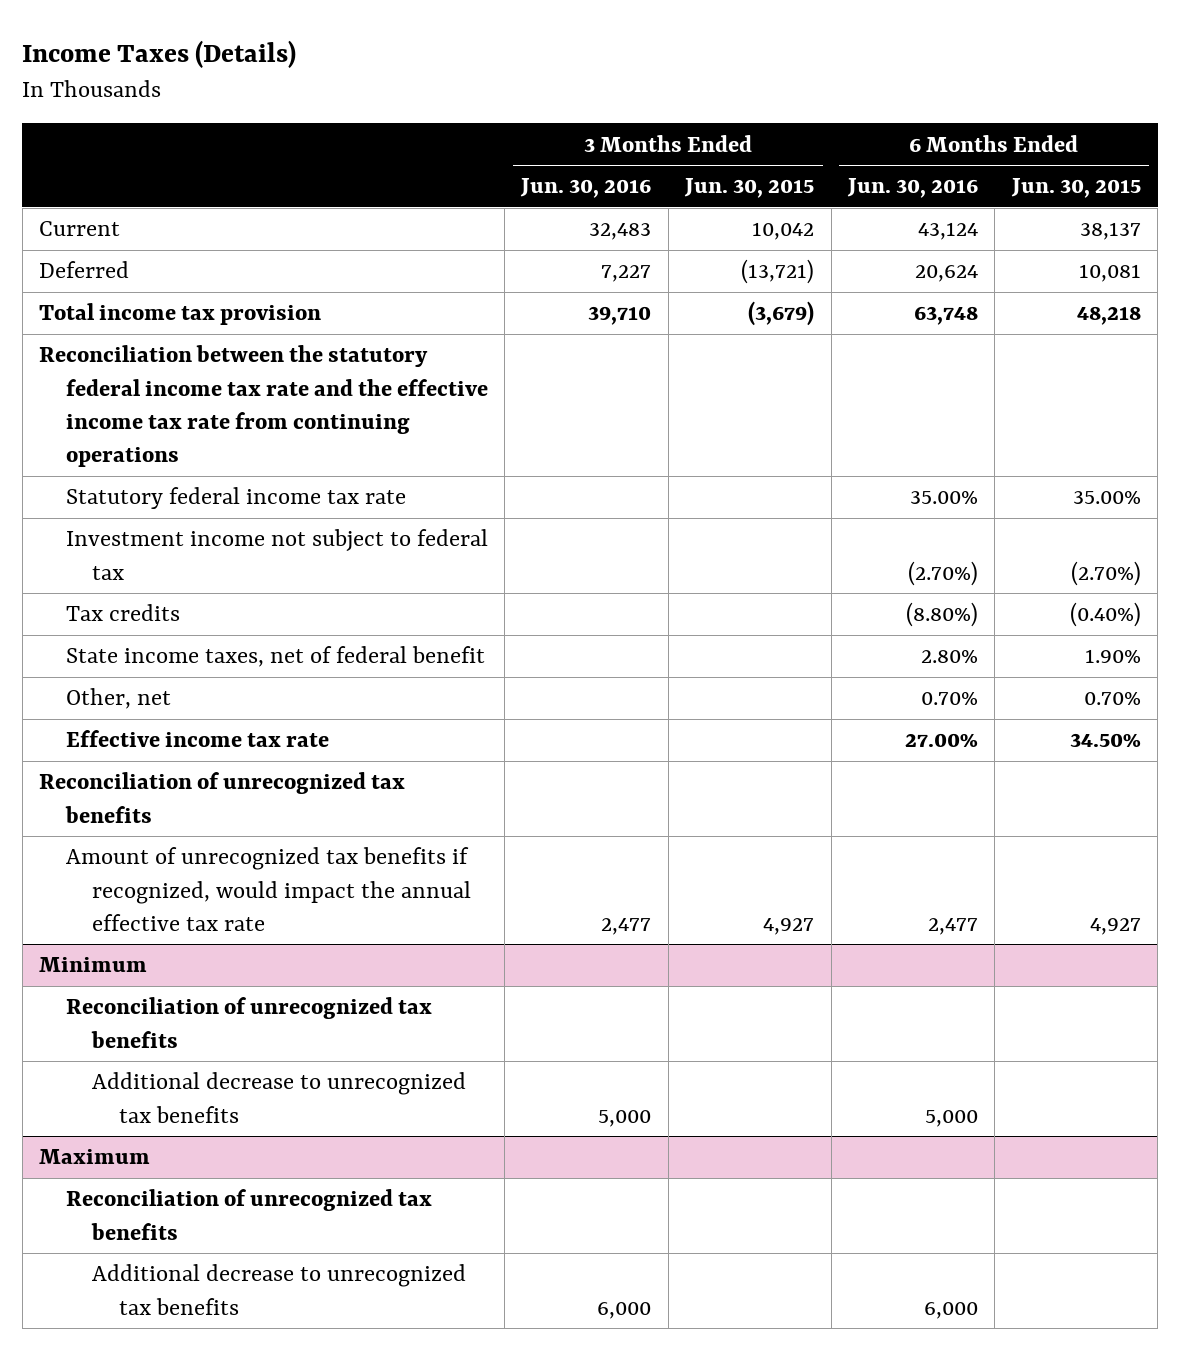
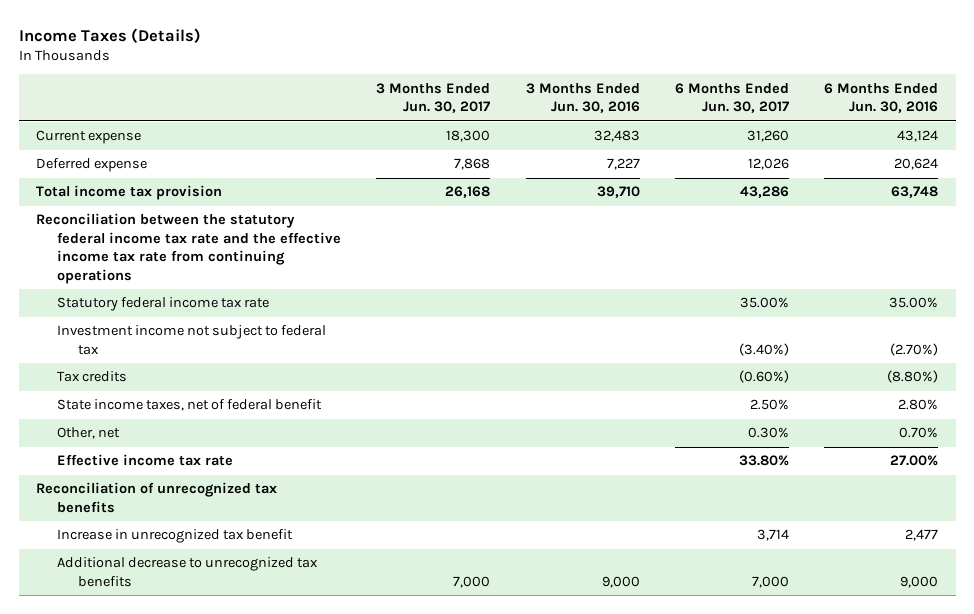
- | 3 Months Ended Jun. 30, 2016 | 3 Months Ended Jun. 30, 2015 | 6 Months Ended Jun. 30, 2016 | 6 Months Ended Jun. 30, 2015
+ | 3 Months Ended Jun. 30, 2017 | 3 Months Ended Jun. 30, 2016 | 6 Months Ended Jun. 30, 2017 | 6 Months Ended Jun. 30, 2016
- Current | 32,483 | 10,042 | 43,124 | 38,137
- Deferred | 7,227 | (13,721) | 20,624 | 10,081
+ Current expense | 18,300 | 32,483 | 31,260 | 43,124
+ Deferred expense | 7,868 | 7,227 | 12,026 | 20,624
- Amount of unrecognized tax benefits if recognized, would impact the annual effective tax rate | 2,477 | 4,927 | 2,477 | 4,927
- Minimum
- Reconciliation of unrecognized tax benefits
- Additional decrease to unrecognized tax benefits | 5,000 | | 5,000 |
- Maximum
- Reconciliation of unrecognized tax benefits
- Additional decrease to unrecognized tax benefits | 6,000 | | 6,000 |
+ Increase in unrecognized tax benefit | | | 3,714 | 2,477
+ Additional decrease to unrecognized tax benefits | 7,000 | 9,000 | 7,000 | 9,000

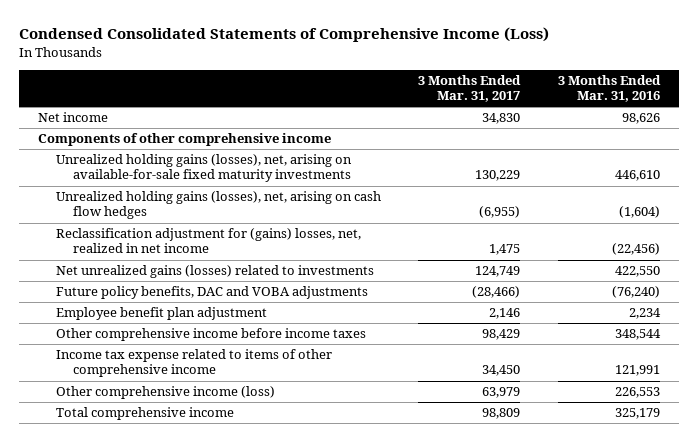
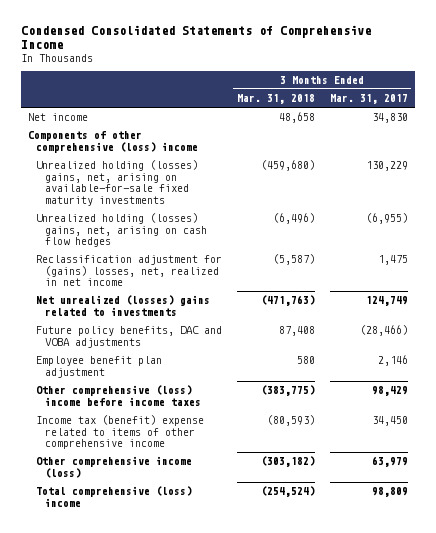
- Condensed Consolidated Statements of Comprehensive Income (Loss)
+ Condensed Consolidated Statements of Comprehensive Income
- | 3 Months Ended Mar. 31, 2017 | 3 Months Ended Mar. 31, 2016
+ | 3 Months Ended Mar. 31, 2018 | 3 Months Ended Mar. 31, 2017
- Components of other comprehensive income
- Unrealized holding gains (losses), net, arising on available-for-sale fixed maturity investments | 130,229 | 446,610
- Unrealized holding gains (losses), net, arising on cash flow hedges | (6,955) | (1,604)
+ Components of other comprehensive (loss) income
+ Unrealized holding (losses) gains, net, arising on available-for-sale fixed maturity investments | (459,680) | 130,229
+ Unrealized holding (losses) gains, net, arising on cash flow hedges | (6,496) | (6,955)
- Net unrealized gains (losses) related to investments | 124,749 | 422,550
+ Net unrealized (losses) gains related to investments | (471,763) | 124,749
- Other comprehensive income before income taxes | 98,429 | 348,544
- Income tax expense related to items of other comprehensive income | 34,450 | 121,991
+ Other comprehensive (loss) income before income taxes | (383,775) | 98,429
+ Income tax (benefit) expense related to items of other comprehensive income | (80,593) | 34,450
- Total comprehensive income | 98,809 | 325,179
+ Total comprehensive (loss) income | (254,524) | 98,809

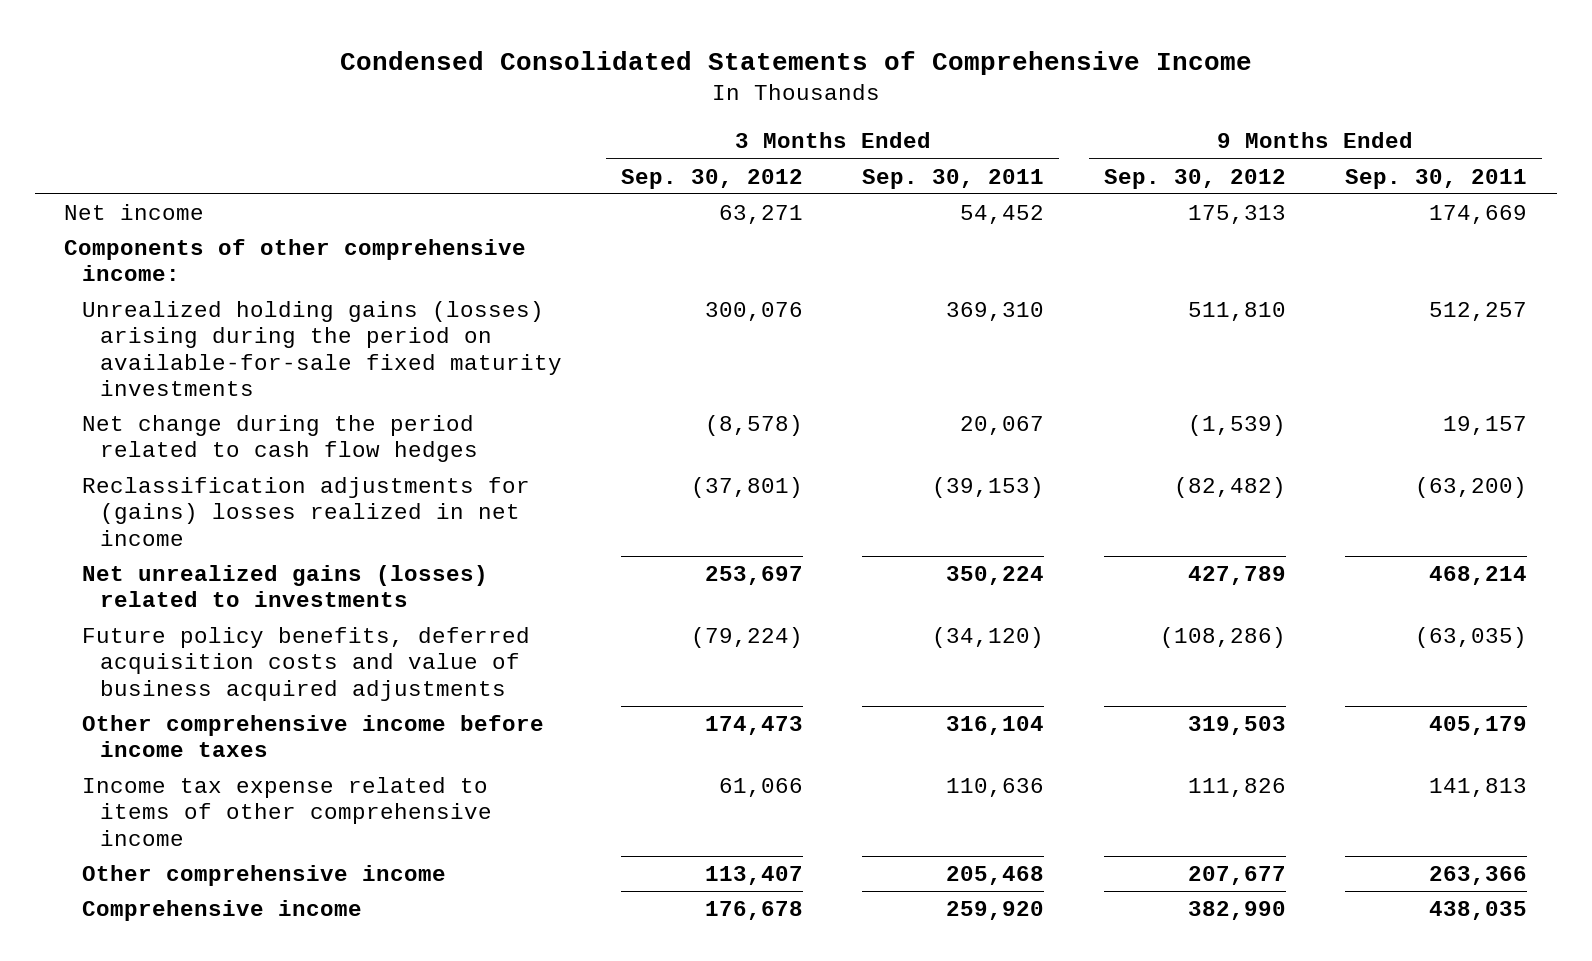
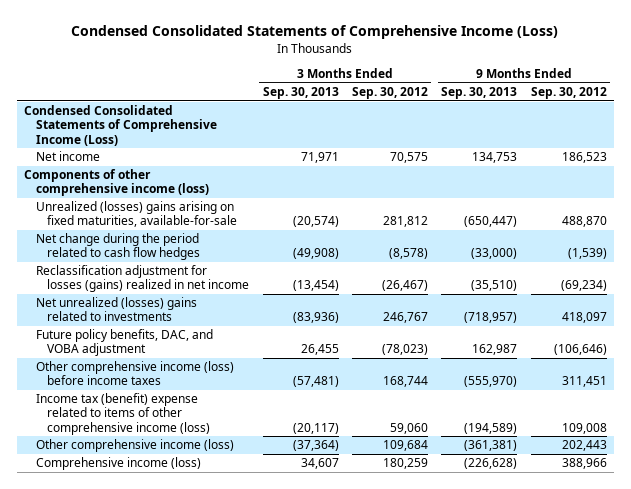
- Condensed Consolidated Statements of Comprehensive Income
+ Condensed Consolidated Statements of Comprehensive Income (Loss)
- | 3 Months Ended Sep. 30, 2012 | 3 Months Ended Sep. 30, 2011 | 9 Months Ended Sep. 30, 2012 | 9 Months Ended Sep. 30, 2011
+ | 3 Months Ended Sep. 30, 2013 | 3 Months Ended Sep. 30, 2012 | 9 Months Ended Sep. 30, 2013 | 9 Months Ended Sep. 30, 2012
- Net income | 63,271 | 54,452 | 175,313 | 174,669
- Components of other comprehensive income:
- Unrealized holding gains (losses) arising during the period on available-for-sale fixed maturity investments | 300,076 | 369,310 | 511,810 | 512,257
+ Condensed Consolidated Statements of Comprehensive Income (Loss)
+ Net income | 71,971 | 70,575 | 134,753 | 186,523
+ Components of other comprehensive income (loss)
+ Unrealized (losses) gains arising on fixed maturities, available-for-sale | (20,574) | 281,812 | (650,447) | 488,870
- Reclassification adjustments for (gains) losses realized in net income | (37,801) | (39,153) | (82,482) | (63,200)
- Net unrealized gains (losses) related to investments | 253,697 | 350,224 | 427,789 | 468,214
- Future policy benefits, deferred acquisition costs and value of business acquired adjustments | (79,224) | (34,120) | (108,286) | (63,035)
- Other comprehensive income before income taxes | 174,473 | 316,104 | 319,503 | 405,179
- Income tax expense related to items of other comprehensive income | 61,066 | 110,636 | 111,826 | 141,813
- Other comprehensive income | 113,407 | 205,468 | 207,677 | 263,366
- Comprehensive income | 176,678 | 259,920 | 382,990 | 438,035
+ Reclassification adjustment for losses (gains) realized in net income | (13,454) | (26,467) | (35,510) | (69,234)
+ Net unrealized (losses) gains related to investments | (83,936) | 246,767 | (718,957) | 418,097
+ Future policy benefits, DAC, and VOBA adjustment | 26,455 | (78,023) | 162,987 | (106,646)
+ Other comprehensive income (loss) before income taxes | (57,481) | 168,744 | (555,970) | 311,451
+ Income tax (benefit) expense related to items of other comprehensive income (loss) | (20,117) | 59,060 | (194,589) | 109,008
+ Other comprehensive income (loss) | (37,364) | 109,684 | (361,381) | 202,443
+ Comprehensive income (loss) | 34,607 | 180,259 | (226,628) | 388,966

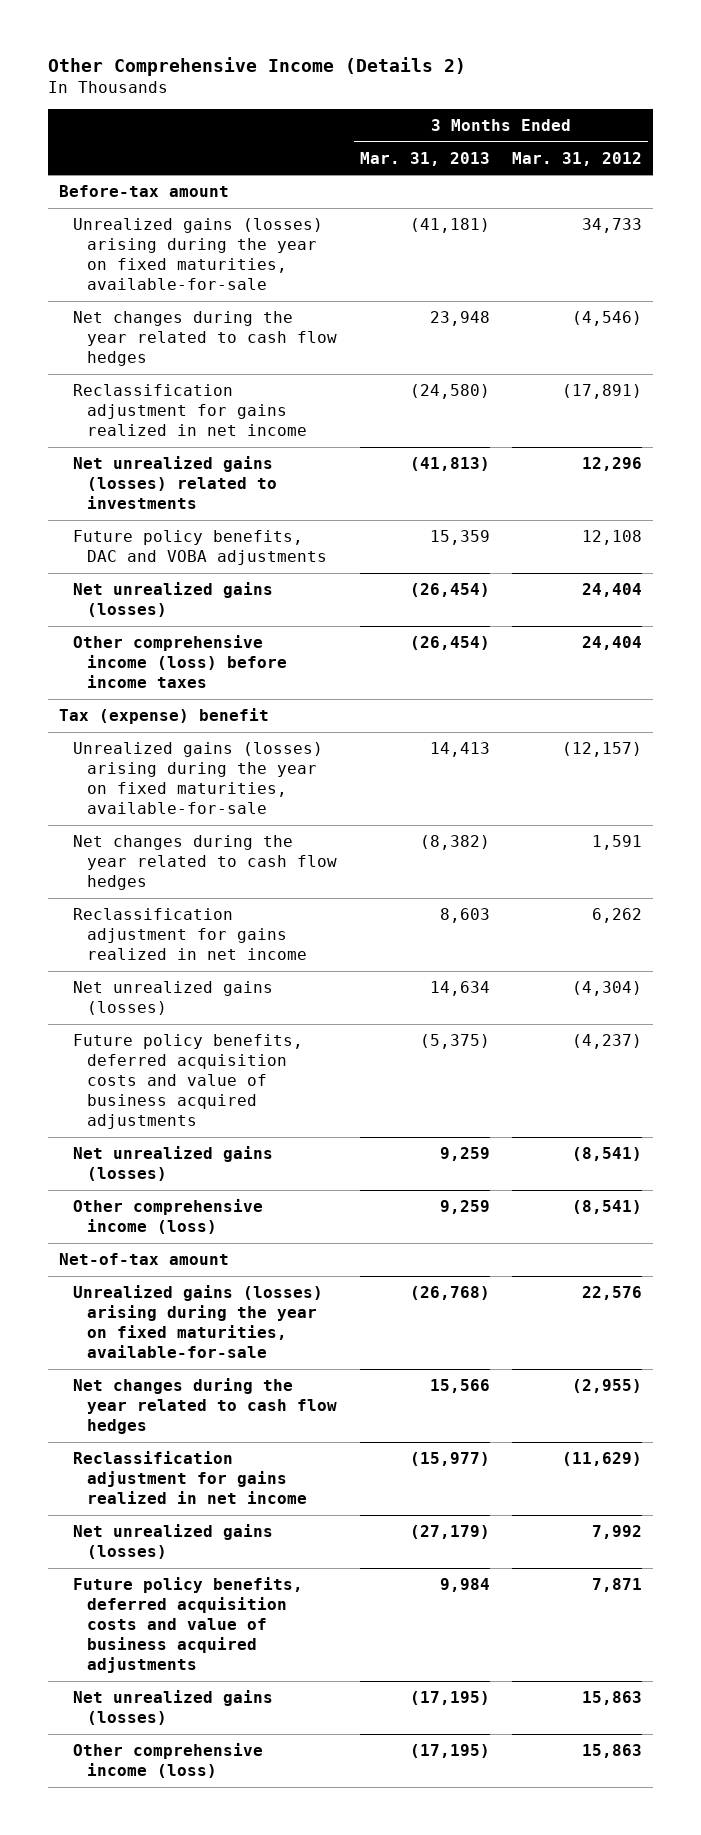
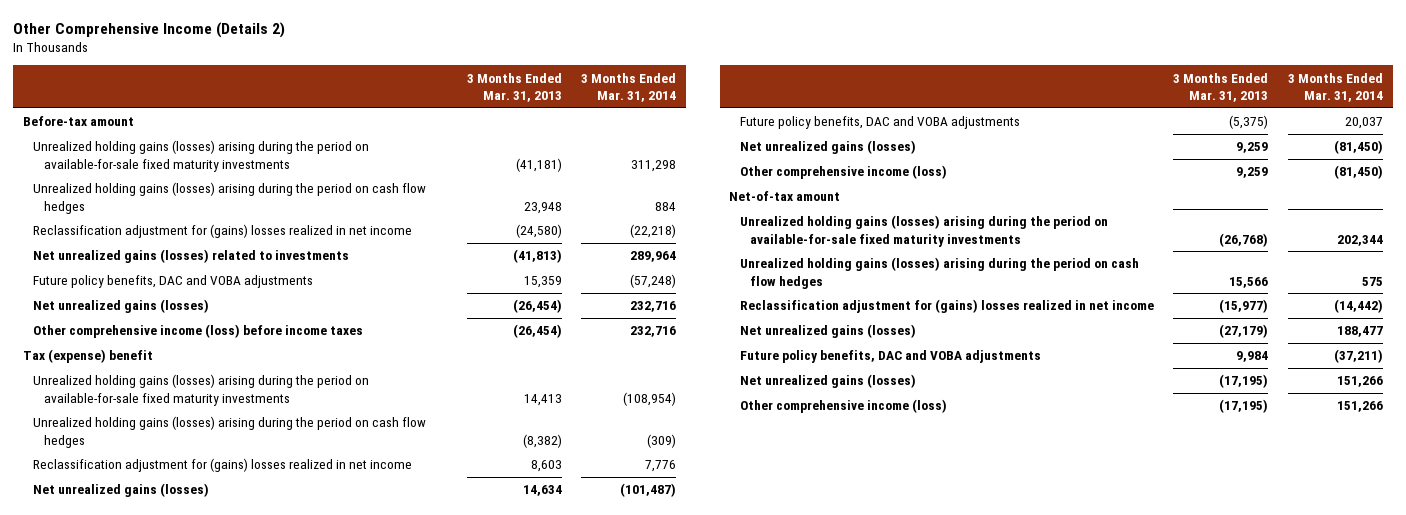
- | 3 Months Ended Mar. 31, 2013 | 3 Months Ended Mar. 31, 2012
+ | 3 Months Ended Mar. 31, 2013 | 3 Months Ended Mar. 31, 2014
- Unrealized gains (losses) arising during the year on fixed maturities, available-for-sale | (41,181) | 34,733
- Net changes during the year related to cash flow hedges | 23,948 | (4,546)
- Reclassification adjustment for gains realized in net income | (24,580) | (17,891)
+ Unrealized holding gains (losses) arising during the period on available-for-sale fixed maturity investments | (41,181) | 311,298
+ Unrealized holding gains (losses) arising during the period on cash flow hedges | 23,948 | 884
+ Reclassification adjustment for (gains) losses realized in net income | (24,580) | (22,218)
- Unrealized gains (losses) arising during the year on fixed maturities, available-for-sale | 14,413 | (12,157)
- Net changes during the year related to cash flow hedges | (8,382) | 1,591
- Reclassification adjustment for gains realized in net income | 8,603 | 6,262
+ Unrealized holding gains (losses) arising during the period on available-for-sale fixed maturity investments | 14,413 | (108,954)
+ Unrealized holding gains (losses) arising during the period on cash flow hedges | (8,382) | (309)
+ Reclassification adjustment for (gains) losses realized in net income | 8,603 | 7,776
- Future policy benefits, deferred acquisition costs and value of business acquired adjustments | (5,375) | (4,237)
+ Future policy benefits, DAC and VOBA adjustments | (5,375) | 20,037
- Unrealized gains (losses) arising during the year on fixed maturities, available-for-sale | (26,768) | 22,576
- Net changes during the year related to cash flow hedges | 15,566 | (2,955)
- Reclassification adjustment for gains realized in net income | (15,977) | (11,629)
+ Unrealized holding gains (losses) arising during the period on available-for-sale fixed maturity investments | (26,768) | 202,344
+ Unrealized holding gains (losses) arising during the period on cash flow hedges | 15,566 | 575
+ Reclassification adjustment for (gains) losses realized in net income | (15,977) | (14,442)
- Future policy benefits, deferred acquisition costs and value of business acquired adjustments | 9,984 | 7,871
+ Future policy benefits, DAC and VOBA adjustments | 9,984 | (37,211)

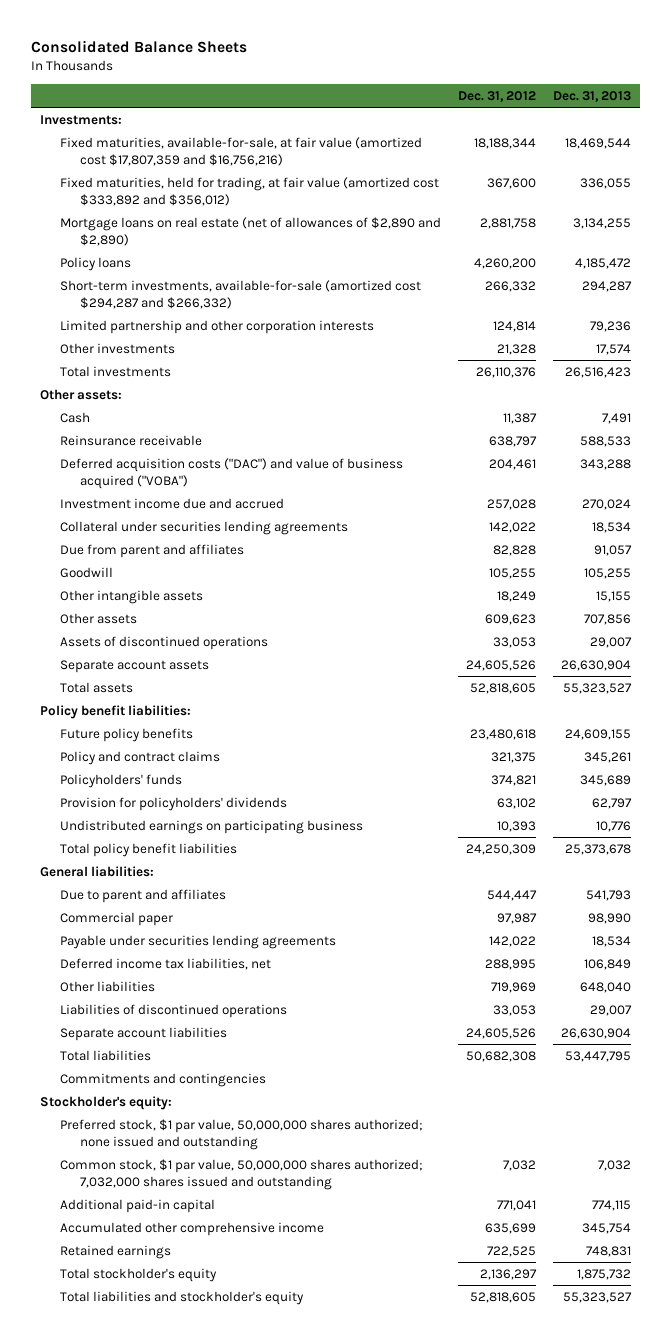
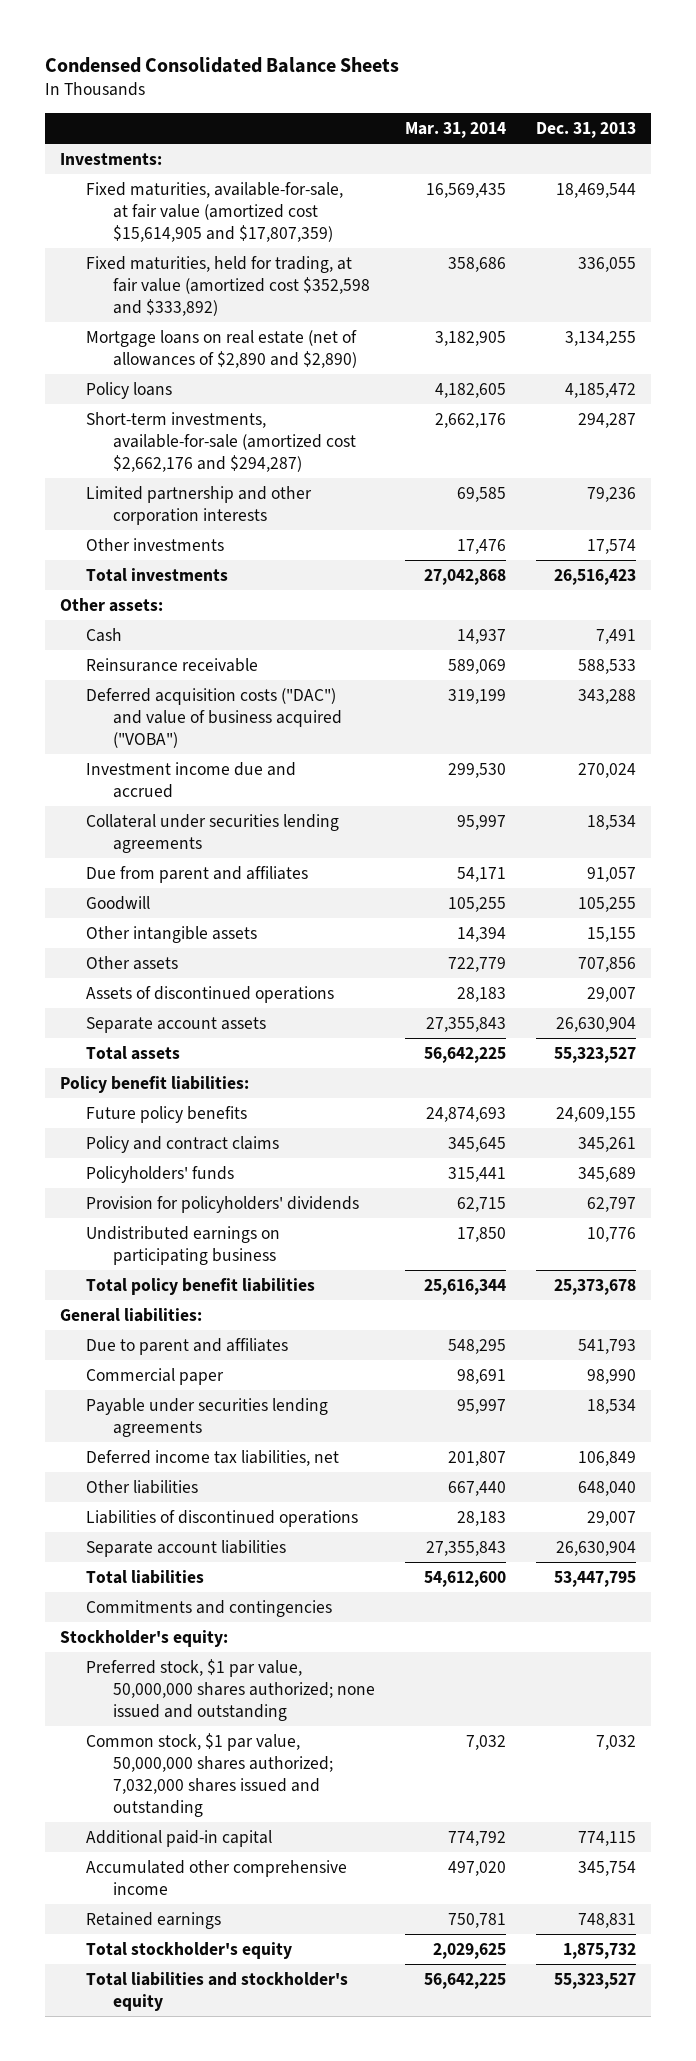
- Consolidated Balance Sheets
+ Condensed Consolidated Balance Sheets
- | Dec. 31, 2012 | Dec. 31, 2013
+ | Mar. 31, 2014 | Dec. 31, 2013
- Fixed maturities, available-for-sale, at fair value (amortized cost $17,807,359 and $16,756,216) | 18,188,344 | 18,469,544
- Fixed maturities, held for trading, at fair value (amortized cost $333,892 and $356,012) | 367,600 | 336,055
+ Fixed maturities, available-for-sale, at fair value (amortized cost $15,614,905 and $17,807,359) | 16,569,435 | 18,469,544
+ Fixed maturities, held for trading, at fair value (amortized cost $352,598 and $333,892) | 358,686 | 336,055
- Short-term investments, available-for-sale (amortized cost $294,287 and $266,332) | 266,332 | 294,287
+ Short-term investments, available-for-sale (amortized cost $2,662,176 and $294,287) | 2,662,176 | 294,287

